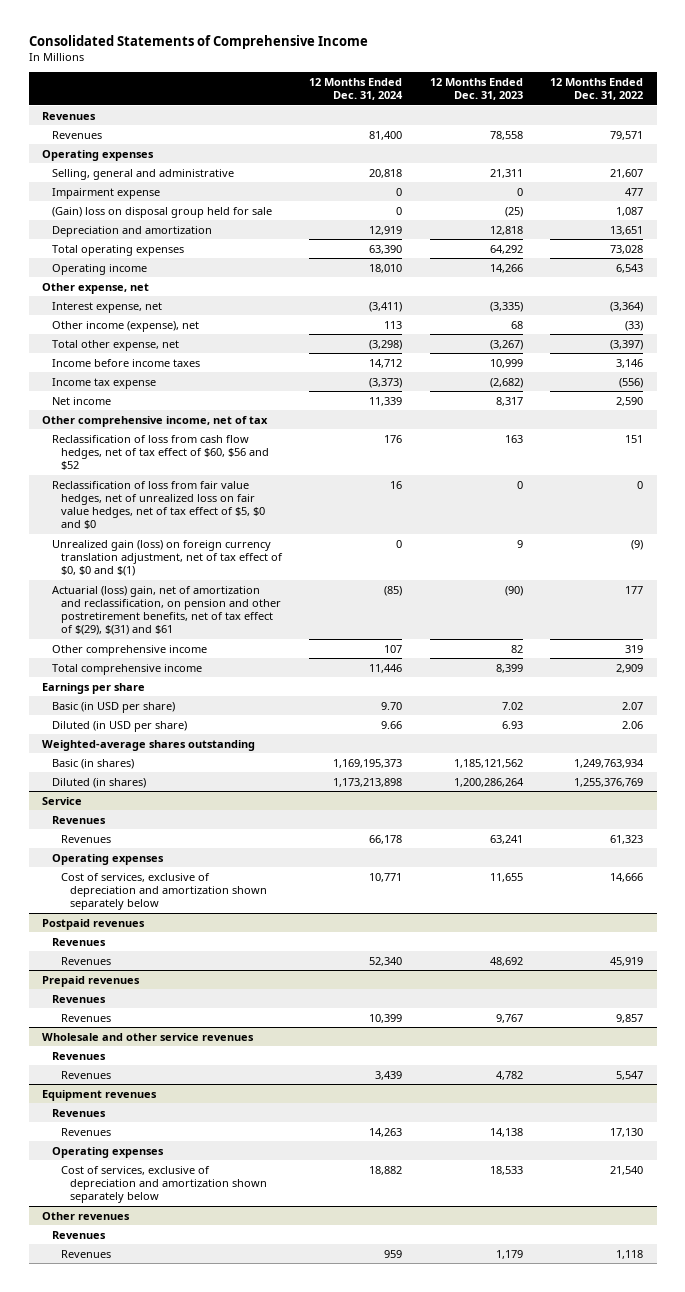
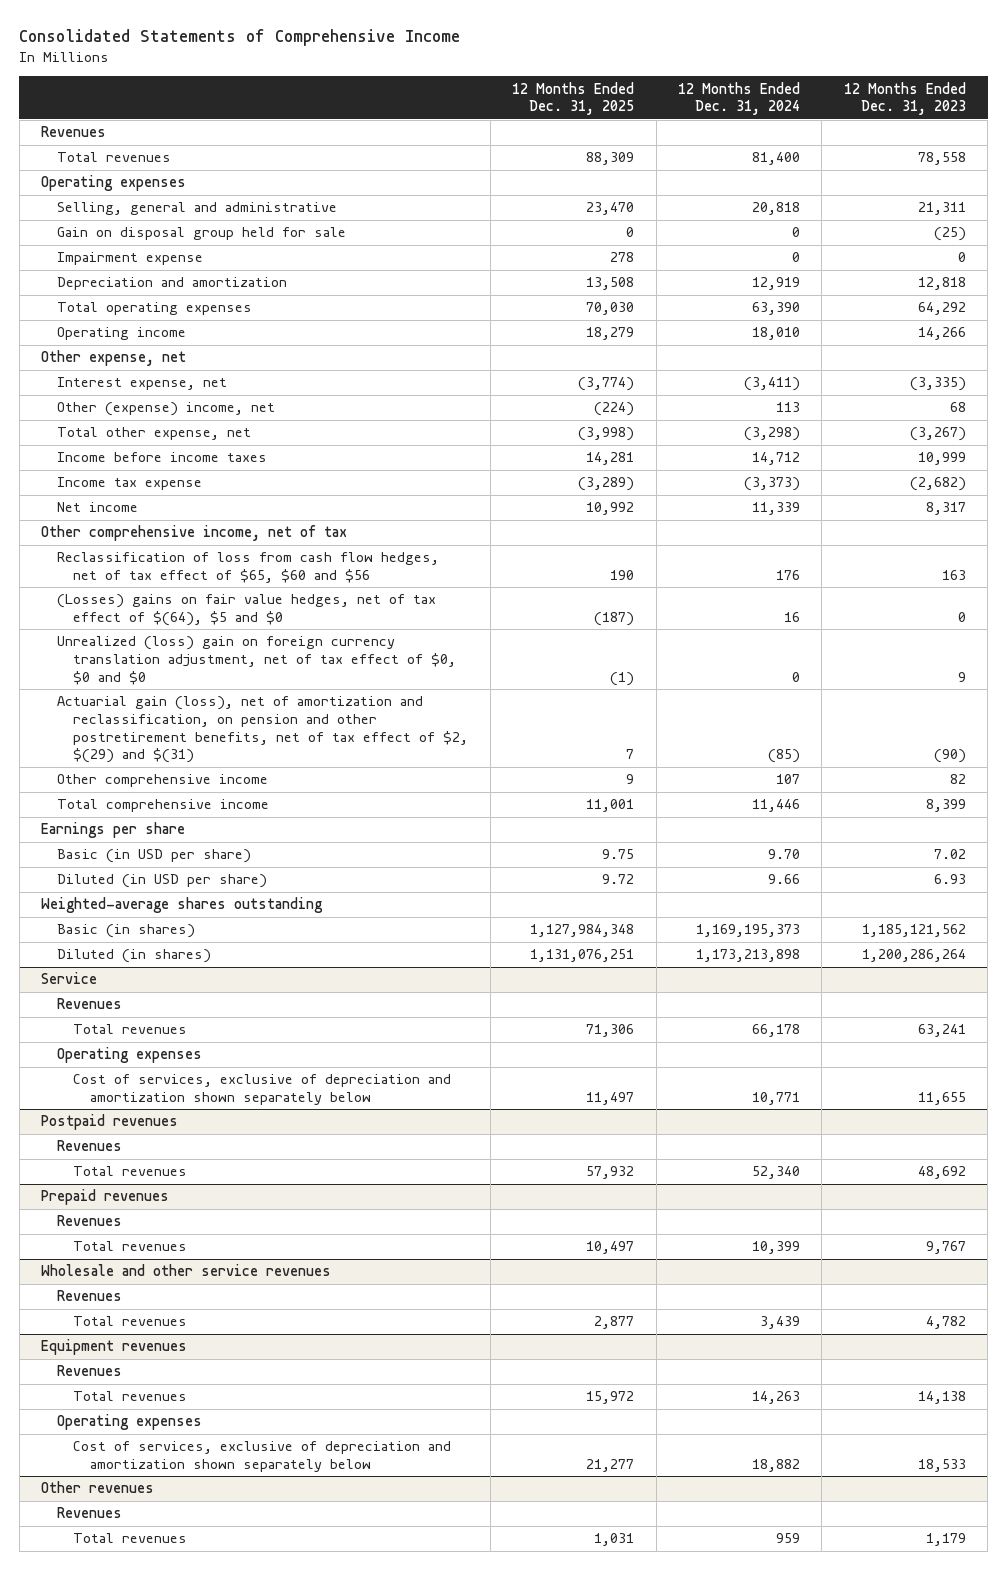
- | 12 Months Ended Dec. 31, 2024 | 12 Months Ended Dec. 31, 2023 | 12 Months Ended Dec. 31, 2022
+ | 12 Months Ended Dec. 31, 2025 | 12 Months Ended Dec. 31, 2024 | 12 Months Ended Dec. 31, 2023
- Revenues | 81,400 | 78,558 | 79,571
+ Total revenues | 88,309 | 81,400 | 78,558
+ Gain on disposal group held for sale | 0 | 0 | (25)
- (Gain) loss on disposal group held for sale | 0 | (25) | 1,087
- Other income (expense), net | 113 | 68 | (33)
+ Other (expense) income, net | (224) | 113 | 68
- Reclassification of loss from cash flow hedges, net of tax effect of $60, $56 and $52 | 176 | 163 | 151
- Reclassification of loss from fair value hedges, net of unrealized loss on fair value hedges, net of tax effect of $5, $0 and $0 | 16 | 0 | 0
- Unrealized gain (loss) on foreign currency translation adjustment, net of tax effect of $0, $0 and $(1) | 0 | 9 | (9)
- Actuarial (loss) gain, net of amortization and reclassification, on pension and other postretirement benefits, net of tax effect of $(29), $(31) and $61 | (85) | (90) | 177
+ Reclassification of loss from cash flow hedges, net of tax effect of $65, $60 and $56 | 190 | 176 | 163
+ (Losses) gains on fair value hedges, net of tax effect of $(64), $5 and $0 | (187) | 16 | 0
+ Unrealized (loss) gain on foreign currency translation adjustment, net of tax effect of $0, $0 and $0 | (1) | 0 | 9
+ Actuarial gain (loss), net of amortization and reclassification, on pension and other postretirement benefits, net of tax effect of $2, $(29) and $(31) | 7 | (85) | (90)
@ Service
- Revenues | 66,178 | 63,241 | 61,323
+ Total revenues | 71,306 | 66,178 | 63,241
@ Postpaid revenues
- Revenues | 52,340 | 48,692 | 45,919
+ Total revenues | 57,932 | 52,340 | 48,692
@ Prepaid revenues
- Revenues | 10,399 | 9,767 | 9,857
+ Total revenues | 10,497 | 10,399 | 9,767
@ Wholesale and other service revenues
- Revenues | 3,439 | 4,782 | 5,547
+ Total revenues | 2,877 | 3,439 | 4,782
@ Equipment revenues
- Revenues | 14,263 | 14,138 | 17,130
+ Total revenues | 15,972 | 14,263 | 14,138
@ Other revenues
- Revenues | 959 | 1,179 | 1,118
+ Total revenues | 1,031 | 959 | 1,179

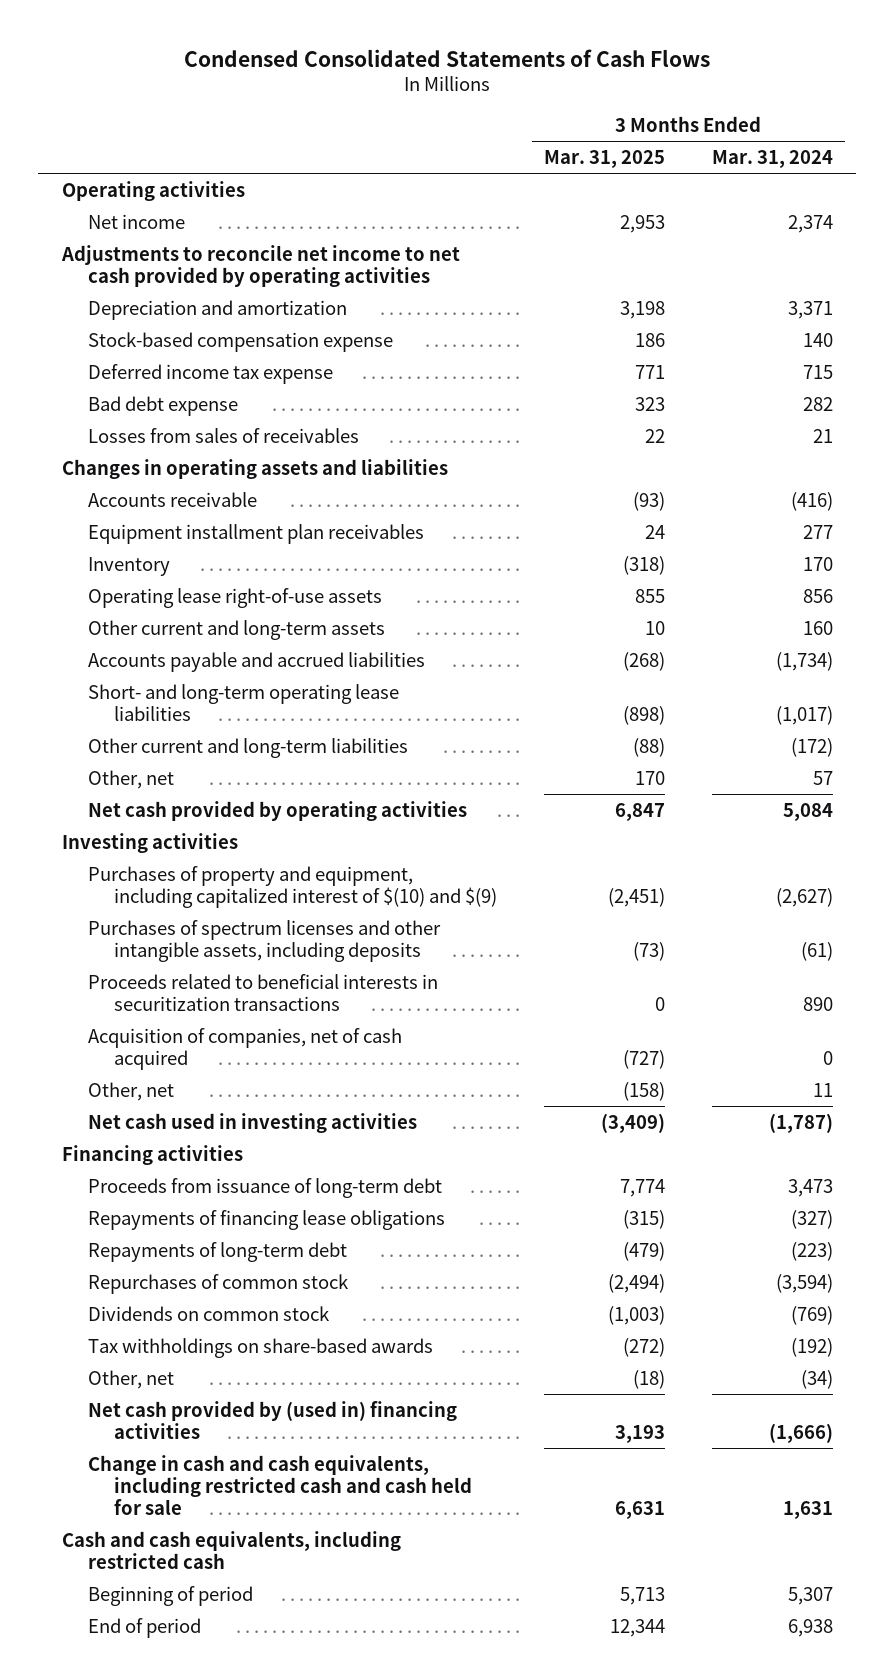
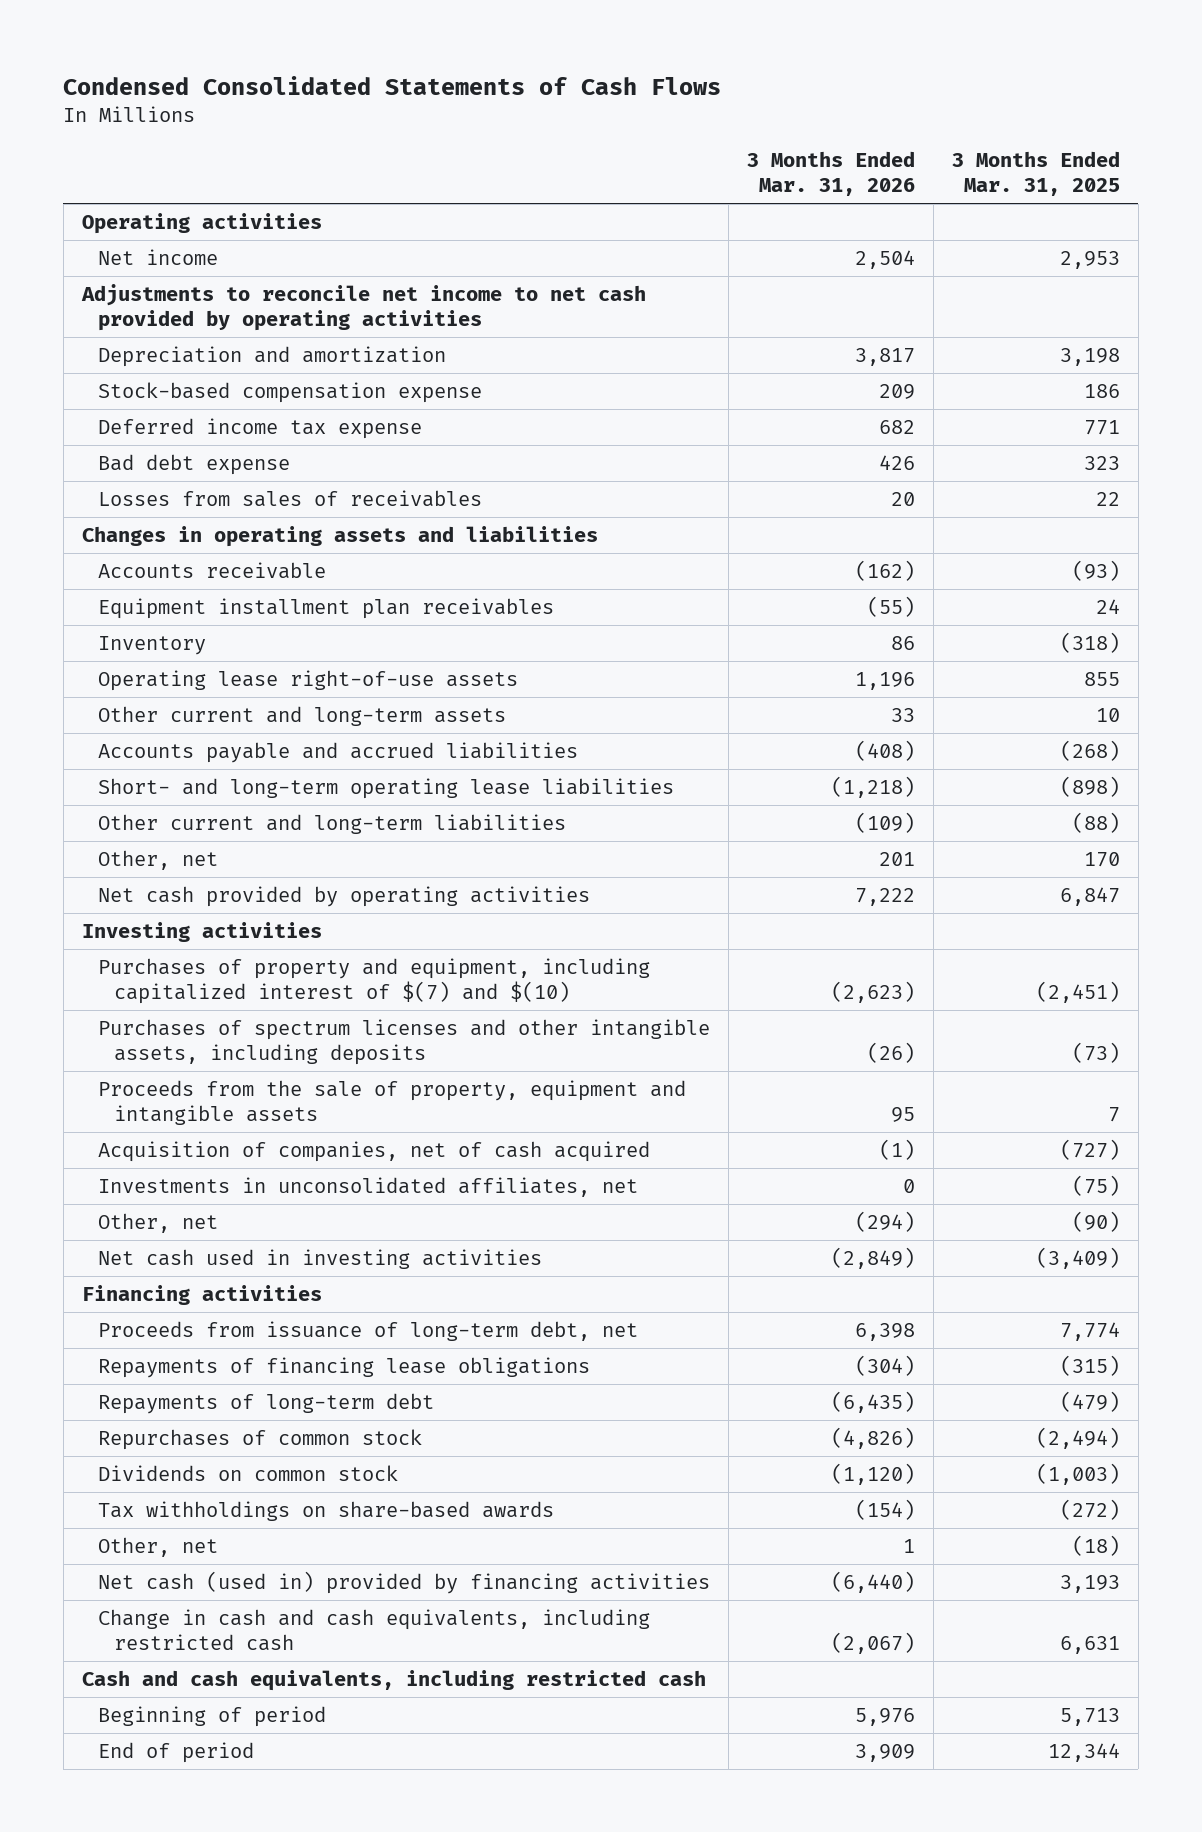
- | 3 Months Ended Mar. 31, 2025 | 3 Months Ended Mar. 31, 2024
+ | 3 Months Ended Mar. 31, 2026 | 3 Months Ended Mar. 31, 2025
- Purchases of property and equipment, including capitalized interest of $(10) and $(9) | (2,451) | (2,627)
+ Purchases of property and equipment, including capitalized interest of $(7) and $(10) | (2,623) | (2,451)
- Proceeds related to beneficial interests in securitization transactions | 0 | 890
+ Proceeds from the sale of property, equipment and intangible assets | 95 | 7
- Other, net | (158) | 11
+ Investments in unconsolidated affiliates, net | 0 | (75)
+ Other, net | (294) | (90)
- Proceeds from issuance of long-term debt | 7,774 | 3,473
+ Proceeds from issuance of long-term debt, net | 6,398 | 7,774
- Net cash provided by (used in) financing activities | 3,193 | (1,666)
- Change in cash and cash equivalents, including restricted cash and cash held for sale | 6,631 | 1,631
+ Net cash (used in) provided by financing activities | (6,440) | 3,193
+ Change in cash and cash equivalents, including restricted cash | (2,067) | 6,631

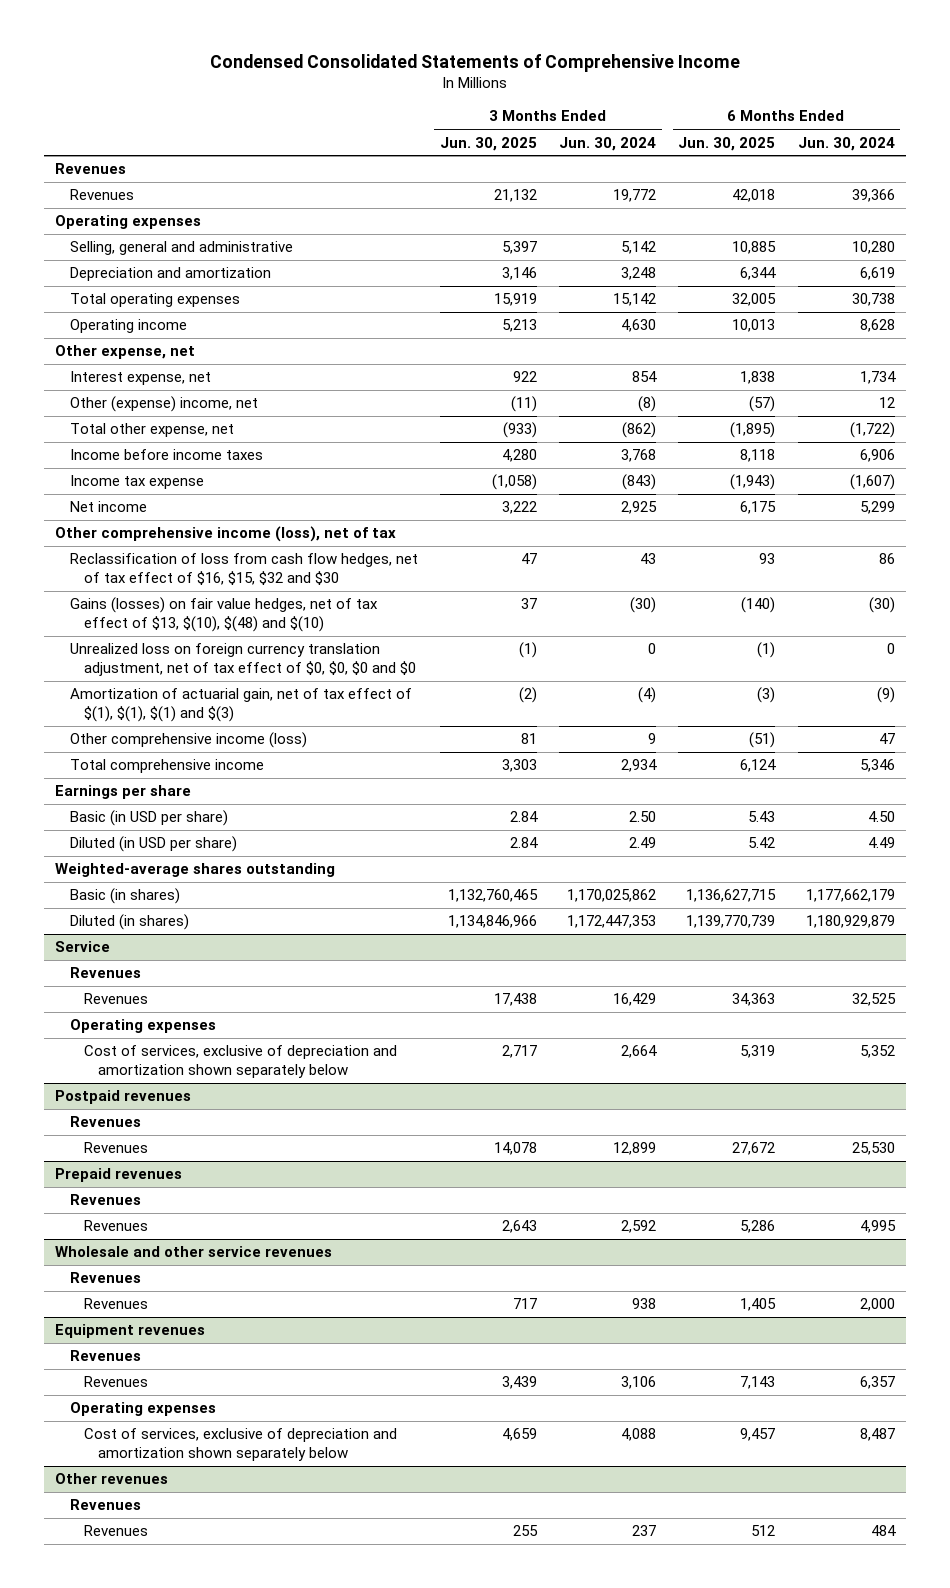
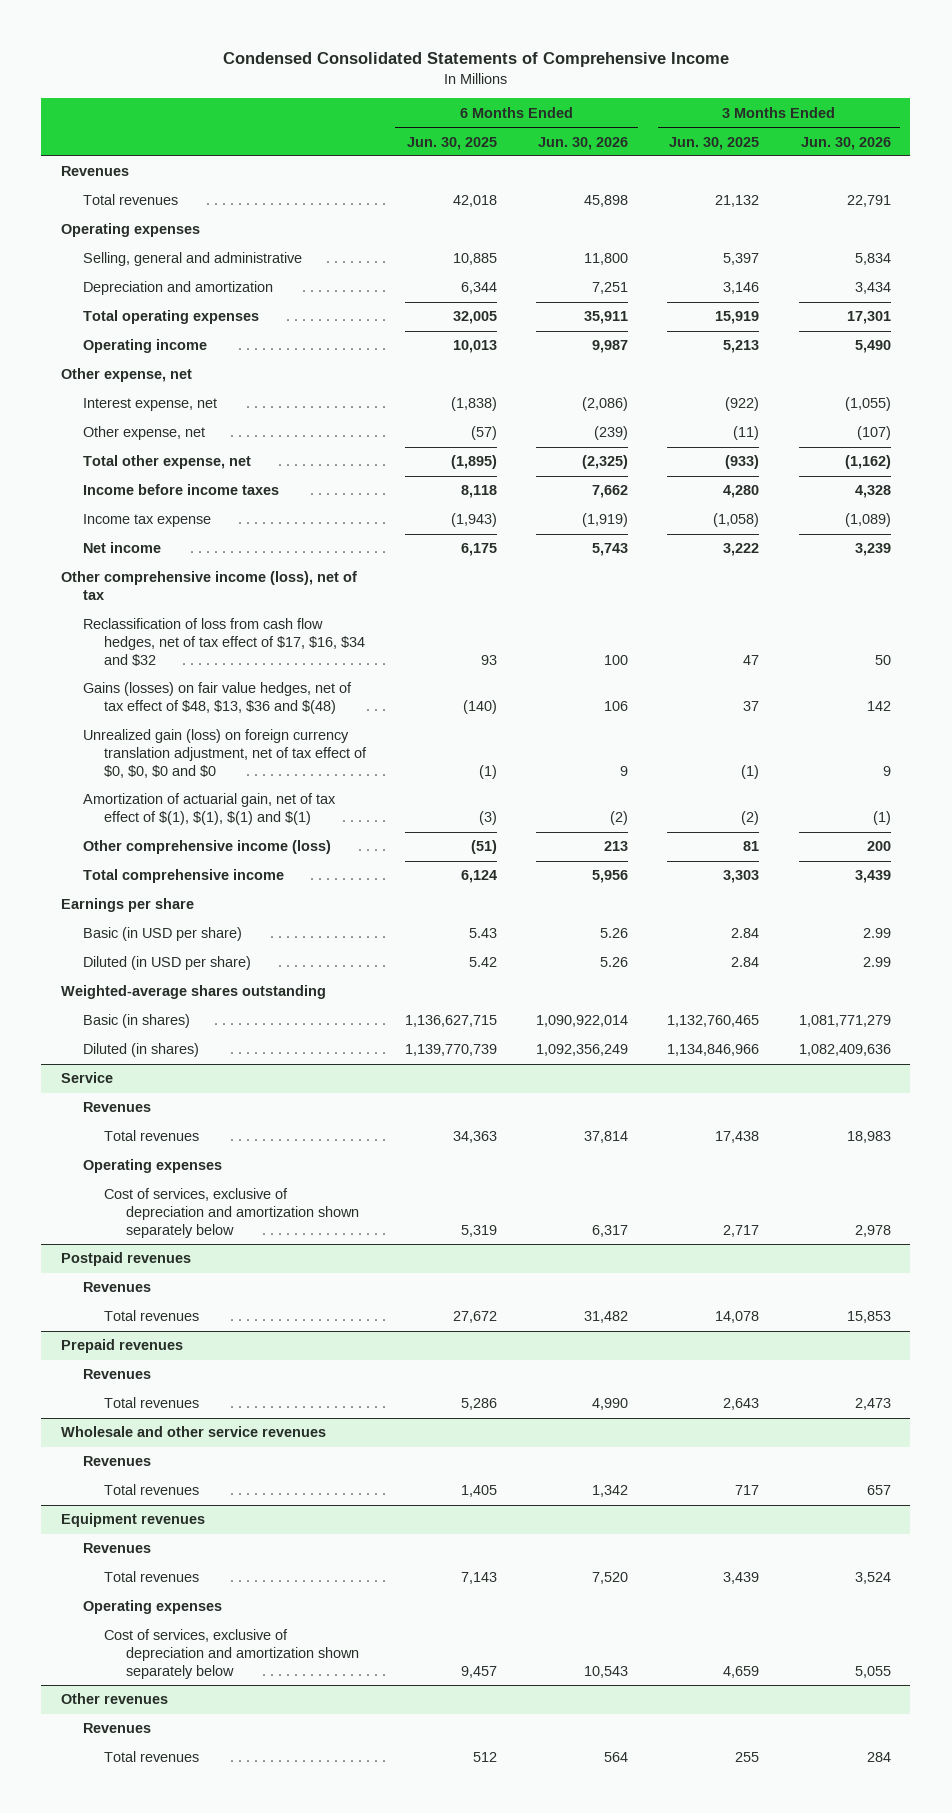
- | 3 Months Ended Jun. 30, 2025 | 3 Months Ended Jun. 30, 2024 | 6 Months Ended Jun. 30, 2025 | 6 Months Ended Jun. 30, 2024
+ | 6 Months Ended Jun. 30, 2025 | 6 Months Ended Jun. 30, 2026 | 3 Months Ended Jun. 30, 2025 | 3 Months Ended Jun. 30, 2026
- Revenues | 21,132 | 19,772 | 42,018 | 39,366
+ Total revenues | 42,018 | 45,898 | 21,132 | 22,791
- Interest expense, net | 922 | 854 | 1,838 | 1,734
- Other (expense) income, net | (11) | (8) | (57) | 12
+ Interest expense, net | (1,838) | (2,086) | (922) | (1,055)
+ Other expense, net | (57) | (239) | (11) | (107)
- Reclassification of loss from cash flow hedges, net of tax effect of $16, $15, $32 and $30 | 47 | 43 | 93 | 86
- Gains (losses) on fair value hedges, net of tax effect of $13, $(10), $(48) and $(10) | 37 | (30) | (140) | (30)
- Unrealized loss on foreign currency translation adjustment, net of tax effect of $0, $0, $0 and $0 | (1) | 0 | (1) | 0
- Amortization of actuarial gain, net of tax effect of $(1), $(1), $(1) and $(3) | (2) | (4) | (3) | (9)
+ Reclassification of loss from cash flow hedges, net of tax effect of $17, $16, $34 and $32 | 93 | 100 | 47 | 50
+ Gains (losses) on fair value hedges, net of tax effect of $48, $13, $36 and $(48) | (140) | 106 | 37 | 142
+ Unrealized gain (loss) on foreign currency translation adjustment, net of tax effect of $0, $0, $0 and $0 | (1) | 9 | (1) | 9
+ Amortization of actuarial gain, net of tax effect of $(1), $(1), $(1) and $(1) | (3) | (2) | (2) | (1)
@ Service
- Revenues | 17,438 | 16,429 | 34,363 | 32,525
+ Total revenues | 34,363 | 37,814 | 17,438 | 18,983
@ Postpaid revenues
- Revenues | 14,078 | 12,899 | 27,672 | 25,530
+ Total revenues | 27,672 | 31,482 | 14,078 | 15,853
@ Prepaid revenues
- Revenues | 2,643 | 2,592 | 5,286 | 4,995
+ Total revenues | 5,286 | 4,990 | 2,643 | 2,473
@ Wholesale and other service revenues
- Revenues | 717 | 938 | 1,405 | 2,000
+ Total revenues | 1,405 | 1,342 | 717 | 657
@ Equipment revenues
- Revenues | 3,439 | 3,106 | 7,143 | 6,357
+ Total revenues | 7,143 | 7,520 | 3,439 | 3,524
@ Other revenues
- Revenues | 255 | 237 | 512 | 484
+ Total revenues | 512 | 564 | 255 | 284

